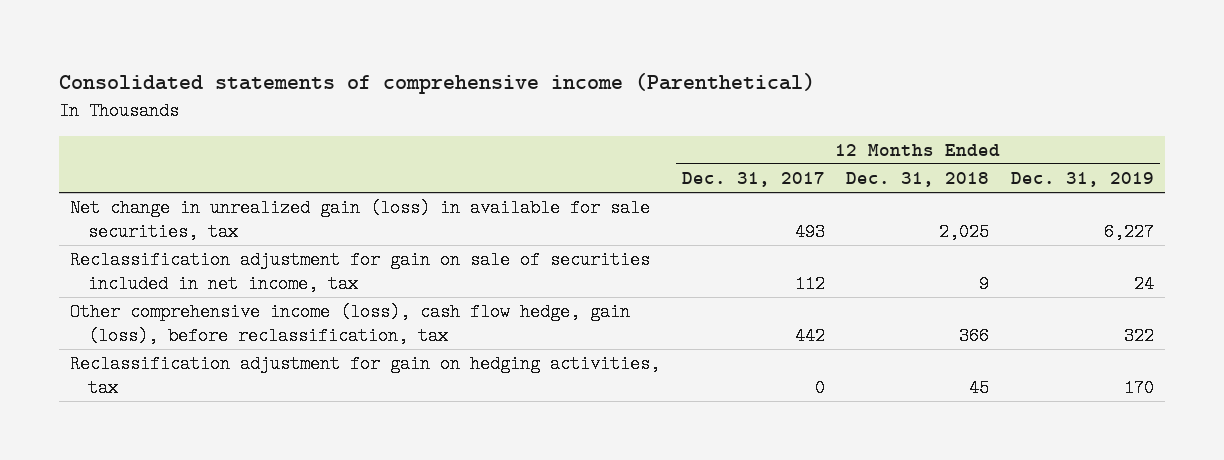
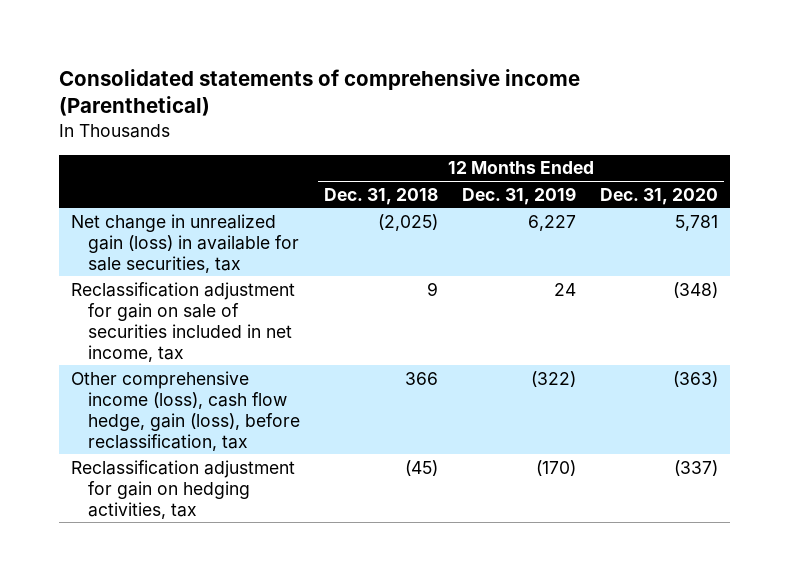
- | 12 Months Ended Dec. 31, 2017 | 12 Months Ended Dec. 31, 2018 | 12 Months Ended Dec. 31, 2019
+ | 12 Months Ended Dec. 31, 2018 | 12 Months Ended Dec. 31, 2019 | 12 Months Ended Dec. 31, 2020
- Net change in unrealized gain (loss) in available for sale securities, tax | 493 | 2,025 | 6,227
+ Net change in unrealized gain (loss) in available for sale securities, tax | (2,025) | 6,227 | 5,781
- Other comprehensive income (loss), cash flow hedge, gain (loss), before reclassification, tax | 442 | 366 | 322
- Reclassification adjustment for gain on hedging activities, tax | 0 | 45 | 170
+ Other comprehensive income (loss), cash flow hedge, gain (loss), before reclassification, tax | 366 | (322) | (363)
+ Reclassification adjustment for gain on hedging activities, tax | (45) | (170) | (337)

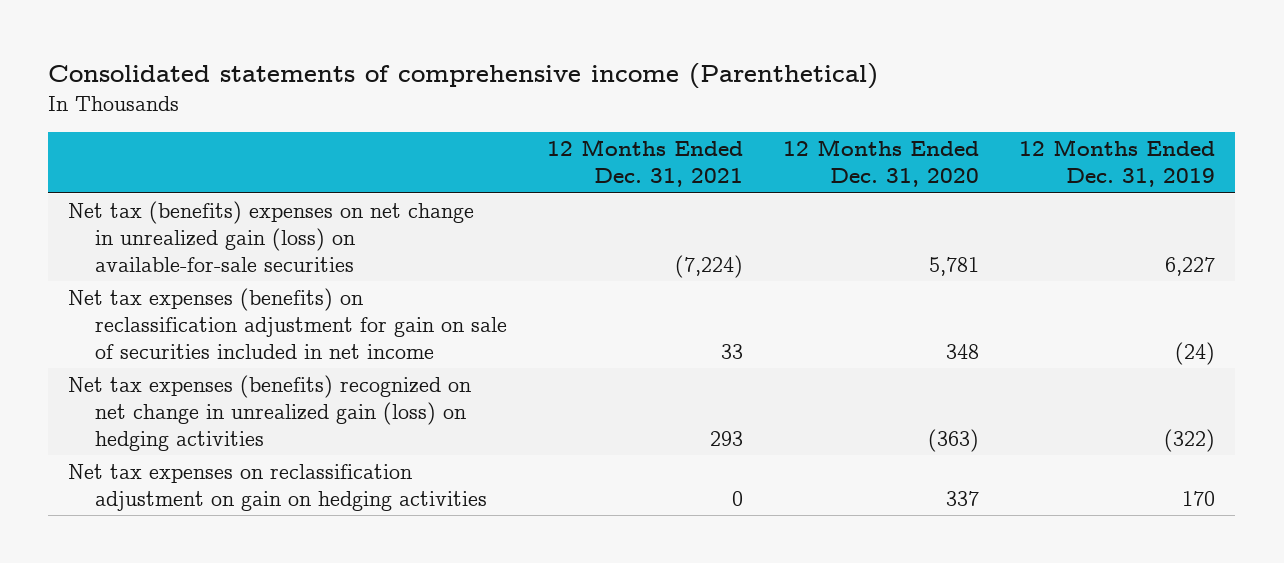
- | 12 Months Ended Dec. 31, 2018 | 12 Months Ended Dec. 31, 2019 | 12 Months Ended Dec. 31, 2020
+ | 12 Months Ended Dec. 31, 2021 | 12 Months Ended Dec. 31, 2020 | 12 Months Ended Dec. 31, 2019
- Net change in unrealized gain (loss) in available for sale securities, tax | (2,025) | 6,227 | 5,781
- Reclassification adjustment for gain on sale of securities included in net income, tax | 9 | 24 | (348)
- Other comprehensive income (loss), cash flow hedge, gain (loss), before reclassification, tax | 366 | (322) | (363)
- Reclassification adjustment for gain on hedging activities, tax | (45) | (170) | (337)
+ Net tax (benefits) expenses on net change in unrealized gain (loss) on available-for-sale securities | (7,224) | 5,781 | 6,227
+ Net tax expenses (benefits) on reclassification adjustment for gain on sale of securities included in net income | 33 | 348 | (24)
+ Net tax expenses (benefits) recognized on net change in unrealized gain (loss) on hedging activities | 293 | (363) | (322)
+ Net tax expenses on reclassification adjustment on gain on hedging activities | 0 | 337 | 170

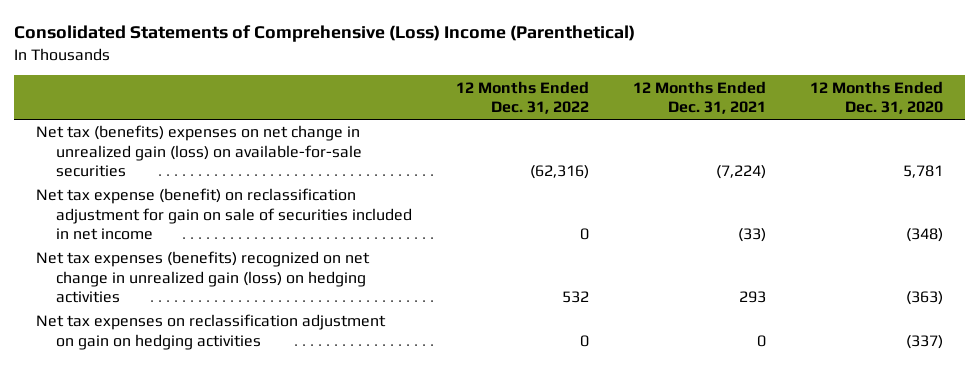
- Consolidated statements of comprehensive income (Parenthetical)
+ Consolidated Statements of Comprehensive (Loss) Income (Parenthetical)
- | 12 Months Ended Dec. 31, 2021 | 12 Months Ended Dec. 31, 2020 | 12 Months Ended Dec. 31, 2019
+ | 12 Months Ended Dec. 31, 2022 | 12 Months Ended Dec. 31, 2021 | 12 Months Ended Dec. 31, 2020
- Net tax expenses (benefits) on reclassification adjustment for gain on sale of securities included in net income | 33 | 348 | (24)
+ Net tax expense (benefit) on reclassification adjustment for gain on sale of securities included in net income | 0 | (33) | (348)
- Net tax expenses on reclassification adjustment on gain on hedging activities | 0 | 337 | 170
+ Net tax expenses on reclassification adjustment on gain on hedging activities | 0 | 0 | (337)

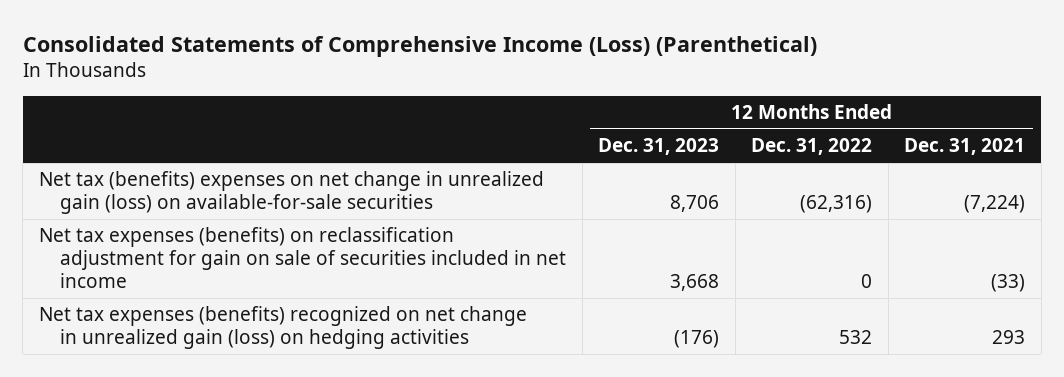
- Consolidated Statements of Comprehensive (Loss) Income (Parenthetical)
+ Consolidated Statements of Comprehensive Income (Loss) (Parenthetical)
- | 12 Months Ended Dec. 31, 2022 | 12 Months Ended Dec. 31, 2021 | 12 Months Ended Dec. 31, 2020
+ | 12 Months Ended Dec. 31, 2023 | 12 Months Ended Dec. 31, 2022 | 12 Months Ended Dec. 31, 2021
- Net tax expense (benefit) on reclassification adjustment for gain on sale of securities included in net income | 0 | (33) | (348)
+ Net tax expenses (benefits) on reclassification adjustment for gain on sale of securities included in net income | 3,668 | 0 | (33)
- Net tax expenses on reclassification adjustment on gain on hedging activities | 0 | 0 | (337)

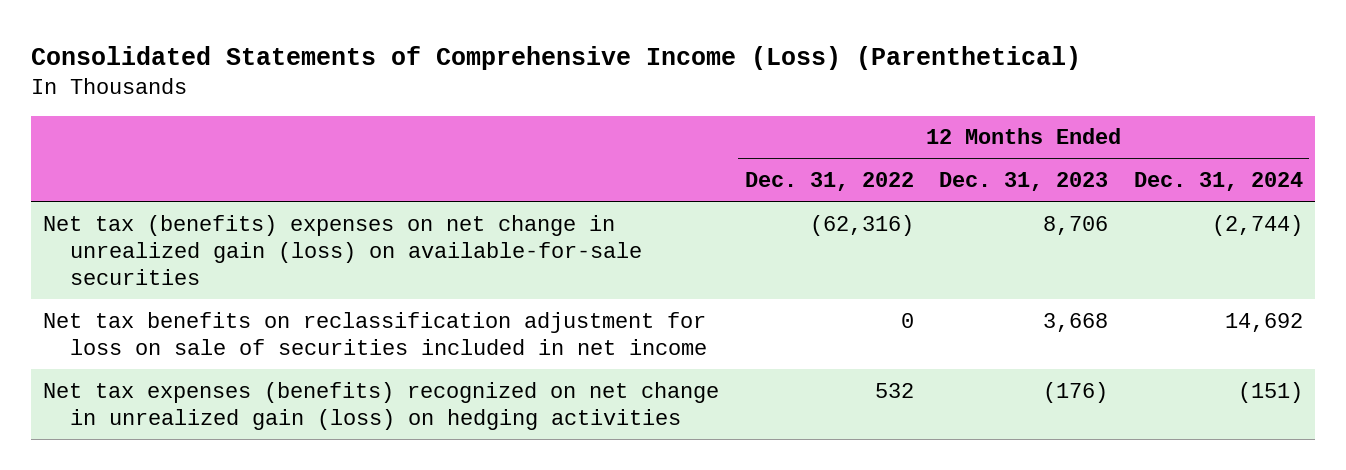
- | 12 Months Ended Dec. 31, 2023 | 12 Months Ended Dec. 31, 2022 | 12 Months Ended Dec. 31, 2021
+ | 12 Months Ended Dec. 31, 2022 | 12 Months Ended Dec. 31, 2023 | 12 Months Ended Dec. 31, 2024
- Net tax expenses (benefits) on reclassification adjustment for gain on sale of securities included in net income | 3,668 | 0 | (33)
+ Net tax benefits on reclassification adjustment for loss on sale of securities included in net income | 0 | 3,668 | 14,692

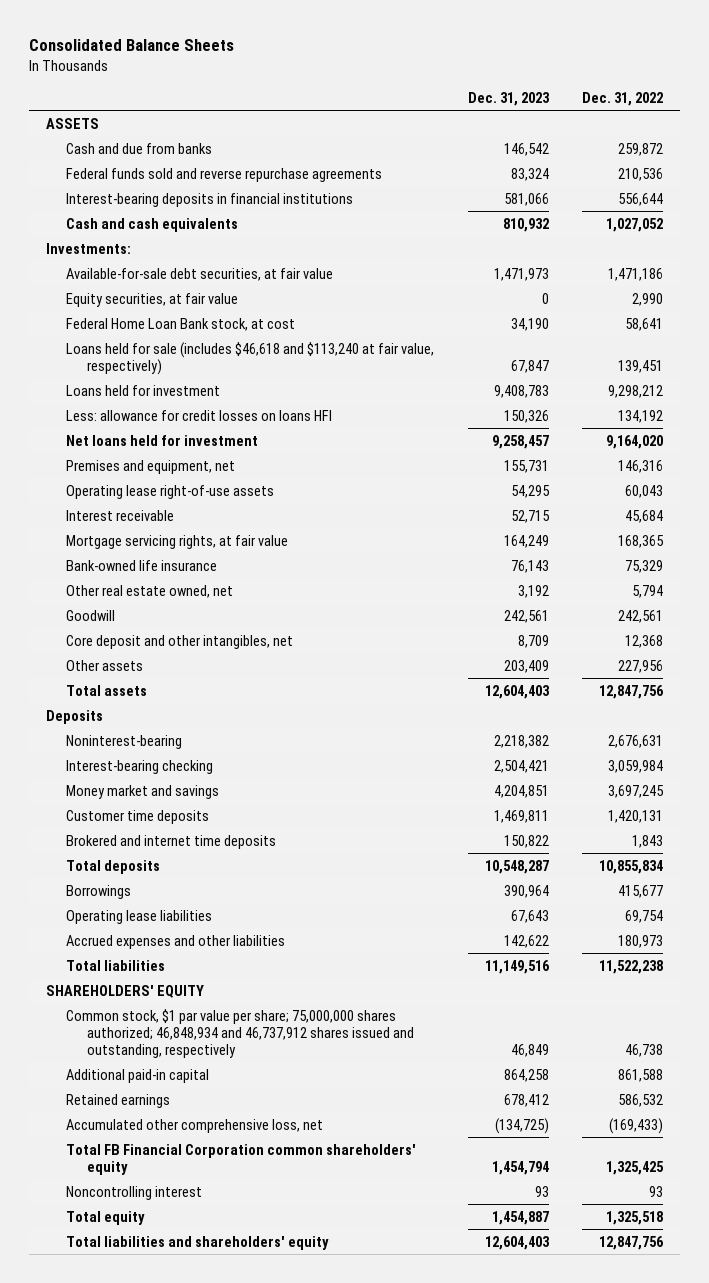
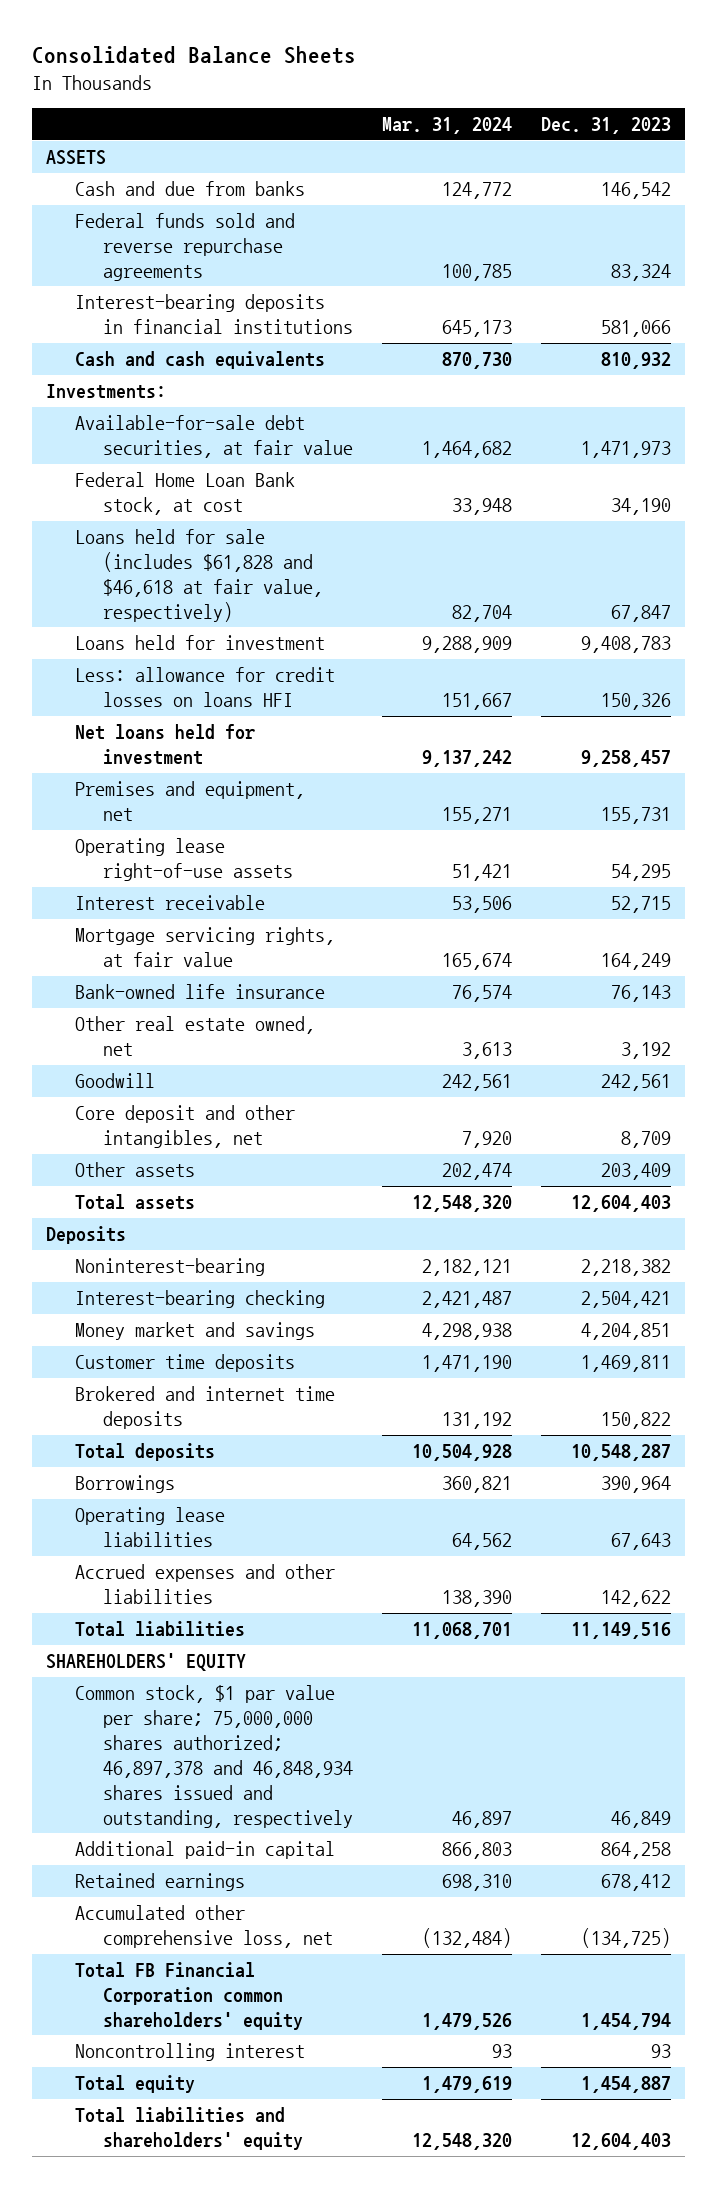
- | Dec. 31, 2023 | Dec. 31, 2022
+ | Mar. 31, 2024 | Dec. 31, 2023
- Equity securities, at fair value | 0 | 2,990
- Loans held for sale (includes $46,618 and $113,240 at fair value, respectively) | 67,847 | 139,451
+ Loans held for sale (includes $61,828 and $46,618 at fair value, respectively) | 82,704 | 67,847
- Common stock, $1 par value per share; 75,000,000 shares authorized; 46,848,934 and 46,737,912 shares issued and outstanding, respectively | 46,849 | 46,738
+ Common stock, $1 par value per share; 75,000,000 shares authorized; 46,897,378 and 46,848,934 shares issued and outstanding, respectively | 46,897 | 46,849

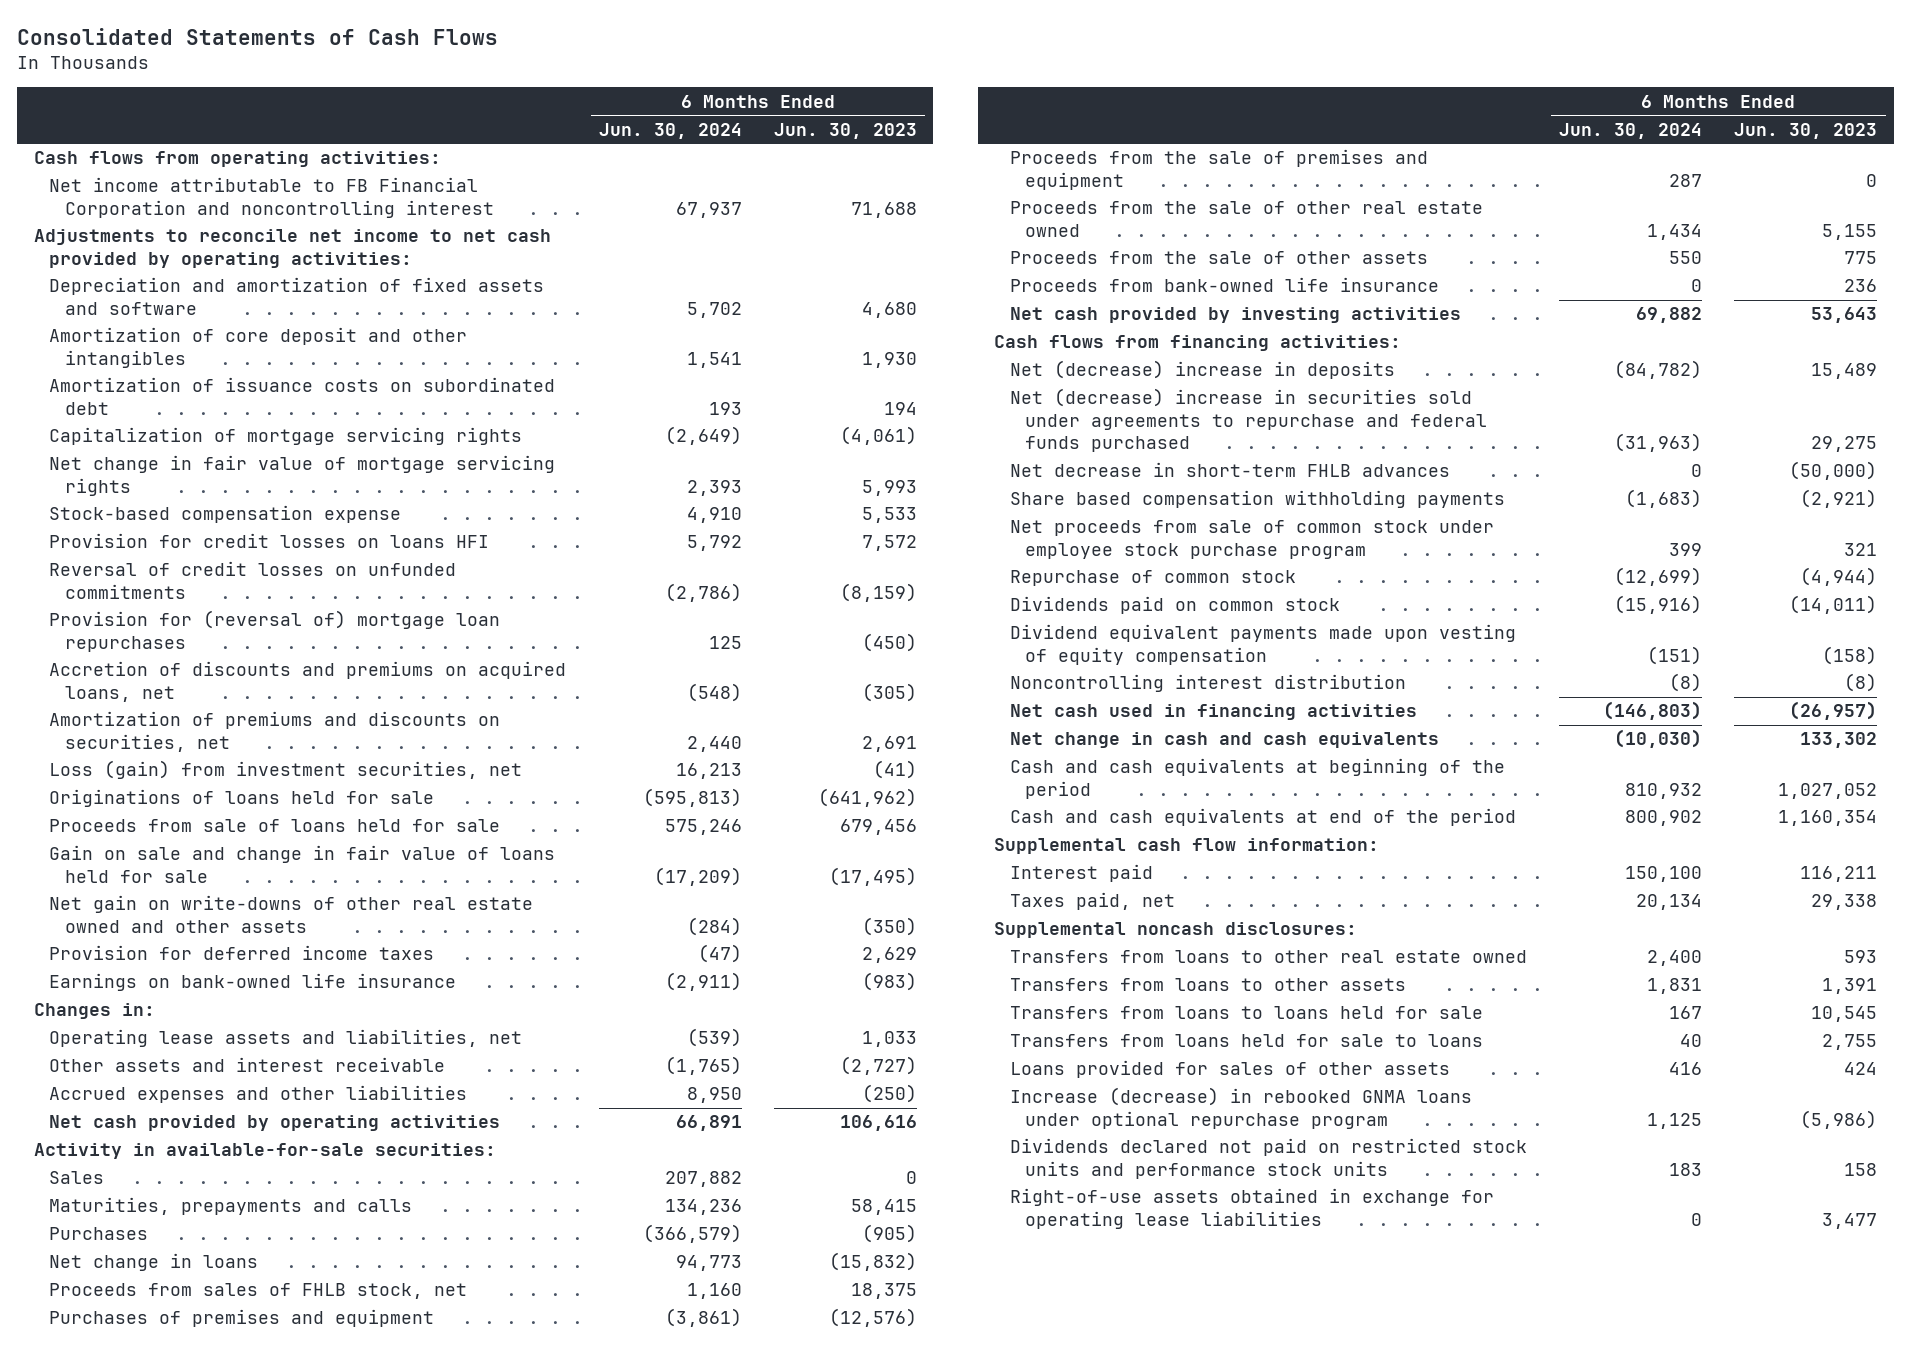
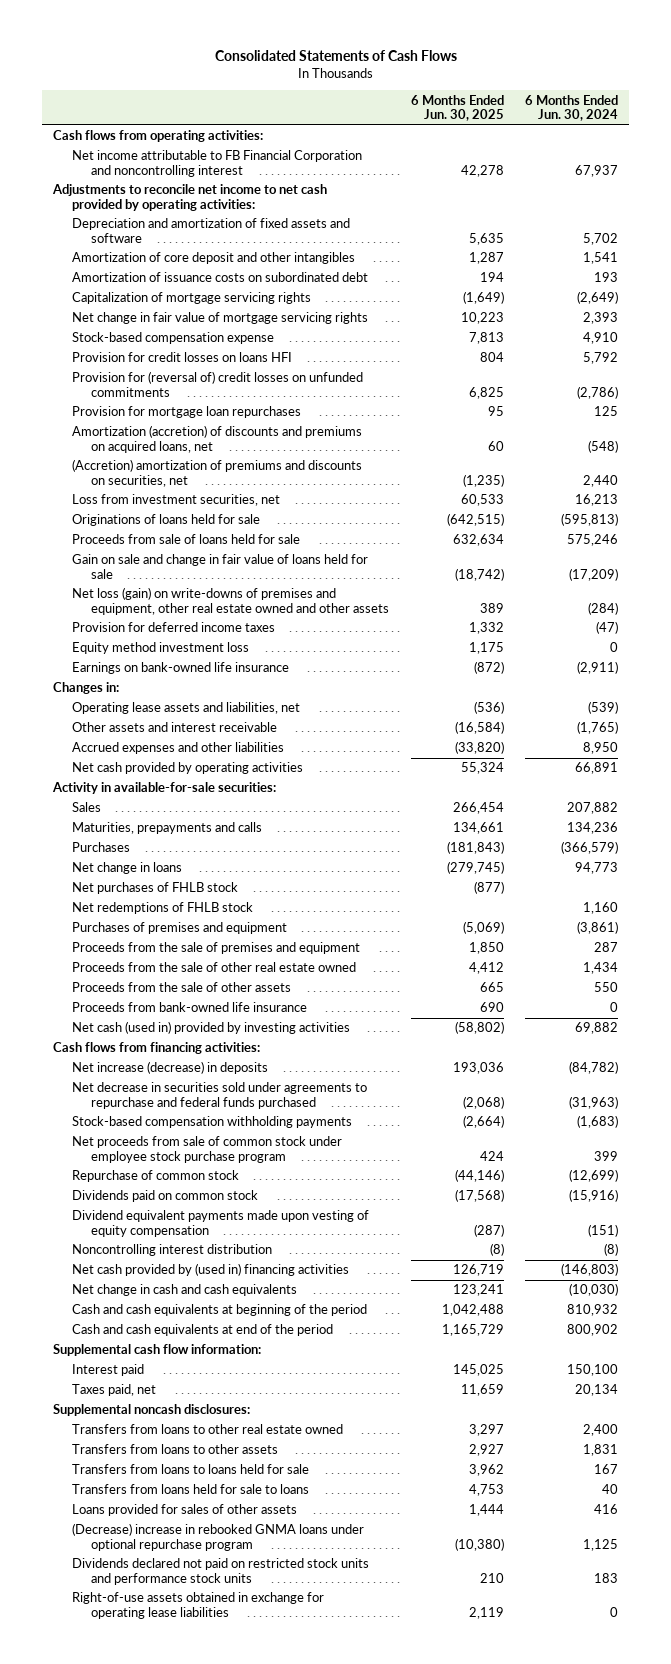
- | 6 Months Ended Jun. 30, 2024 | 6 Months Ended Jun. 30, 2023
+ | 6 Months Ended Jun. 30, 2025 | 6 Months Ended Jun. 30, 2024
- Reversal of credit losses on unfunded commitments | (2,786) | (8,159)
- Provision for (reversal of) mortgage loan repurchases | 125 | (450)
- Accretion of discounts and premiums on acquired loans, net | (548) | (305)
- Amortization of premiums and discounts on securities, net | 2,440 | 2,691
- Loss (gain) from investment securities, net | 16,213 | (41)
+ Provision for (reversal of) credit losses on unfunded commitments | 6,825 | (2,786)
+ Provision for mortgage loan repurchases | 95 | 125
+ Amortization (accretion) of discounts and premiums on acquired loans, net | 60 | (548)
+ (Accretion) amortization of premiums and discounts on securities, net | (1,235) | 2,440
+ Loss from investment securities, net | 60,533 | 16,213
- Net gain on write-downs of other real estate owned and other assets | (284) | (350)
+ Net loss (gain) on write-downs of premises and equipment, other real estate owned and other assets | 389 | (284)
+ Equity method investment loss | 1,175 | 0
- Proceeds from sales of FHLB stock, net | 1,160 | 18,375
+ Net purchases of FHLB stock | (877) |
+ Net redemptions of FHLB stock | | 1,160
- Net cash provided by investing activities | 69,882 | 53,643
+ Net cash (used in) provided by investing activities | (58,802) | 69,882
- Net (decrease) increase in deposits | (84,782) | 15,489
- Net (decrease) increase in securities sold under agreements to repurchase and federal funds purchased | (31,963) | 29,275
- Net decrease in short-term FHLB advances | 0 | (50,000)
- Share based compensation withholding payments | (1,683) | (2,921)
+ Net increase (decrease) in deposits | 193,036 | (84,782)
+ Net decrease in securities sold under agreements to repurchase and federal funds purchased | (2,068) | (31,963)
+ Stock-based compensation withholding payments | (2,664) | (1,683)
- Net cash used in financing activities | (146,803) | (26,957)
+ Net cash provided by (used in) financing activities | 126,719 | (146,803)
- Increase (decrease) in rebooked GNMA loans under optional repurchase program | 1,125 | (5,986)
+ (Decrease) increase in rebooked GNMA loans under optional repurchase program | (10,380) | 1,125

